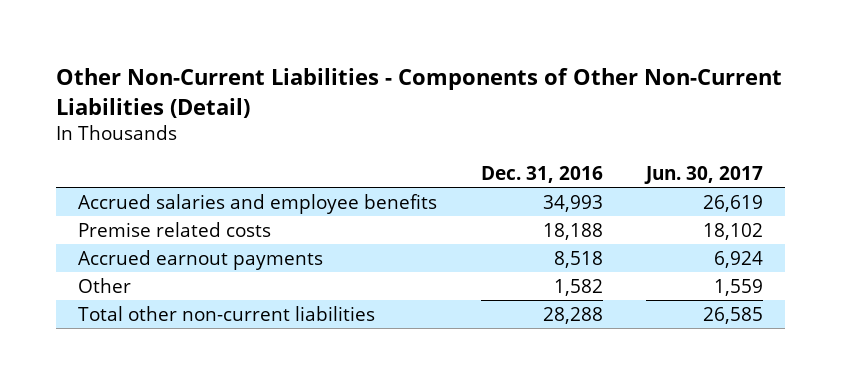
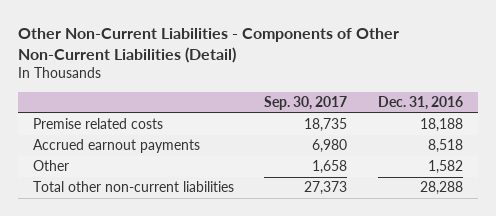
- | Dec. 31, 2016 | Jun. 30, 2017
+ | Sep. 30, 2017 | Dec. 31, 2016
- Accrued salaries and employee benefits | 34,993 | 26,619

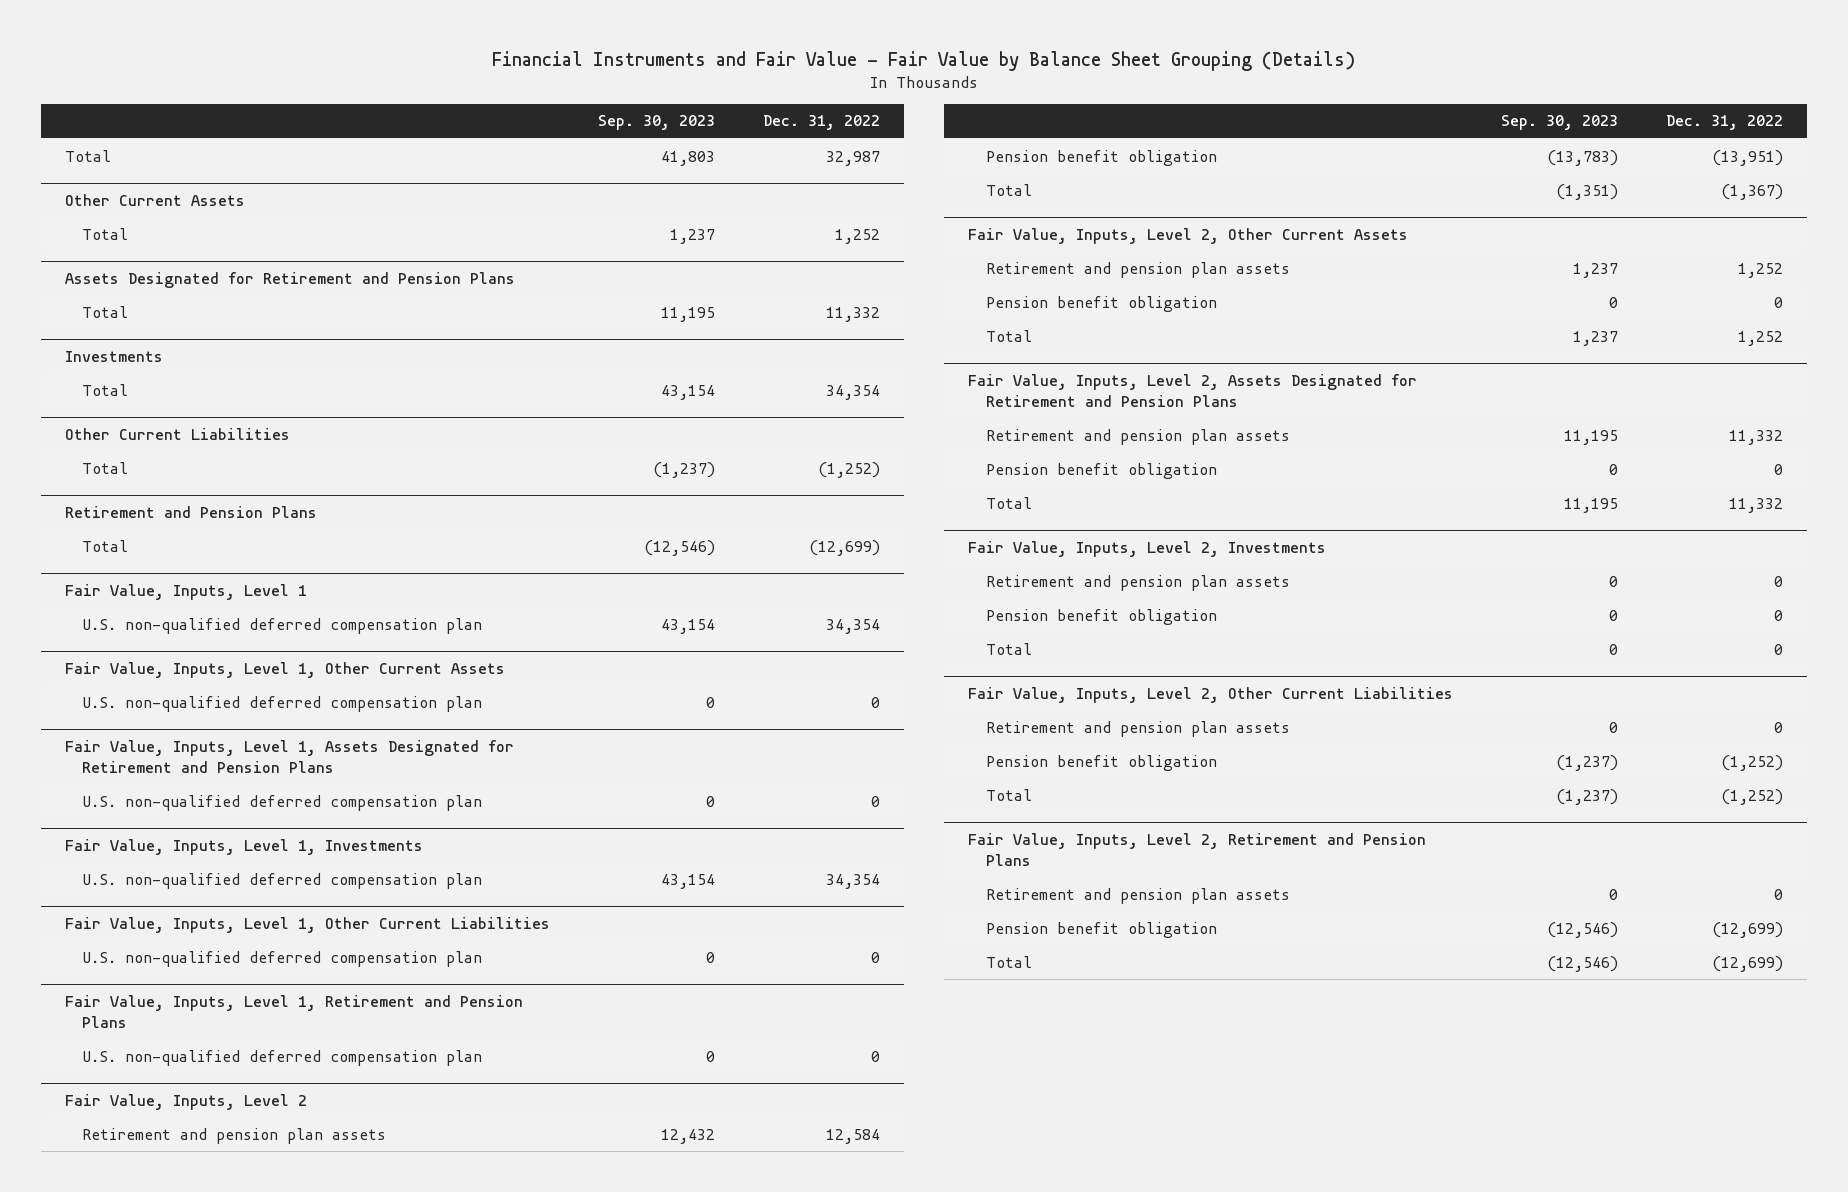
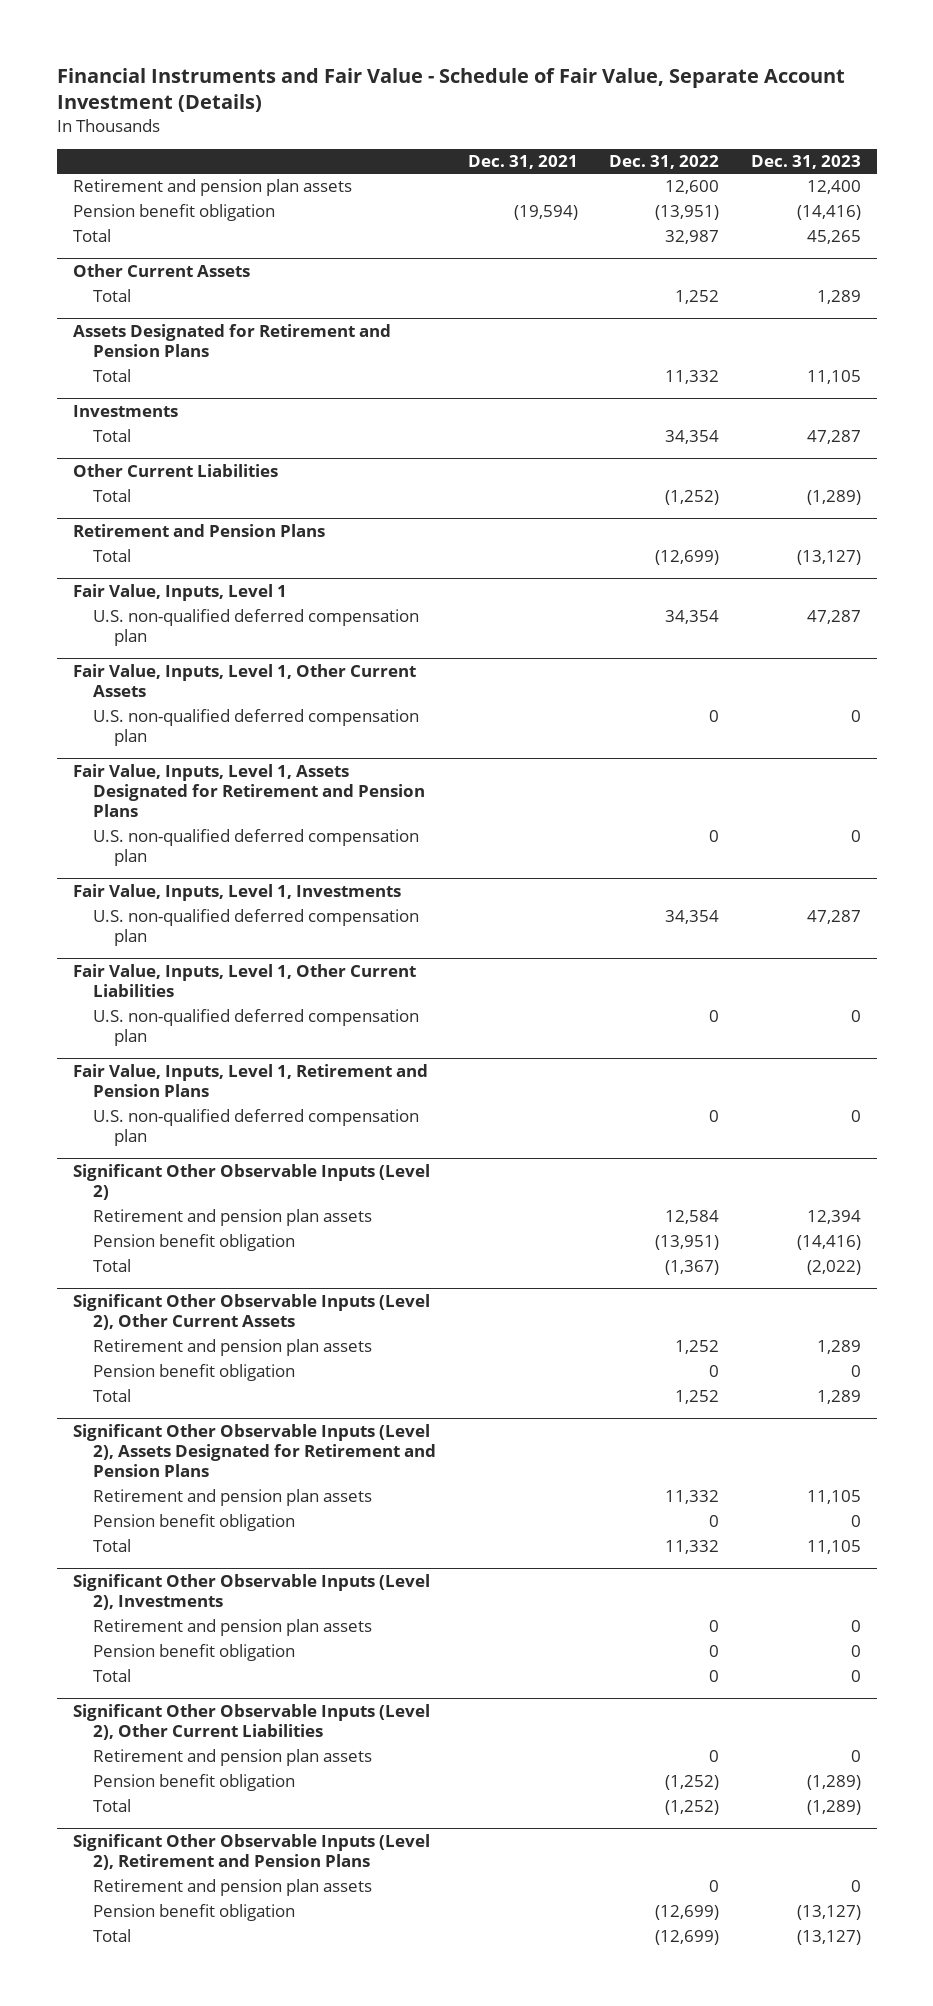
- Financial Instruments and Fair Value - Fair Value by Balance Sheet Grouping (Details)
+ Financial Instruments and Fair Value - Schedule of Fair Value, Separate Account Investment (Details)
- | Sep. 30, 2023 | Dec. 31, 2022
+ | Dec. 31, 2021 | Dec. 31, 2022 | Dec. 31, 2023
+ Retirement and pension plan assets | | 12,600 | 12,400
+ Pension benefit obligation | (19,594) | (13,951) | (14,416)
- Fair Value, Inputs, Level 2
+ Significant Other Observable Inputs (Level 2)
- Fair Value, Inputs, Level 2, Other Current Assets
+ Significant Other Observable Inputs (Level 2), Other Current Assets
- Fair Value, Inputs, Level 2, Assets Designated for Retirement and Pension Plans
+ Significant Other Observable Inputs (Level 2), Assets Designated for Retirement and Pension Plans
- Fair Value, Inputs, Level 2, Investments
+ Significant Other Observable Inputs (Level 2), Investments
- Fair Value, Inputs, Level 2, Other Current Liabilities
+ Significant Other Observable Inputs (Level 2), Other Current Liabilities
- Fair Value, Inputs, Level 2, Retirement and Pension Plans
+ Significant Other Observable Inputs (Level 2), Retirement and Pension Plans

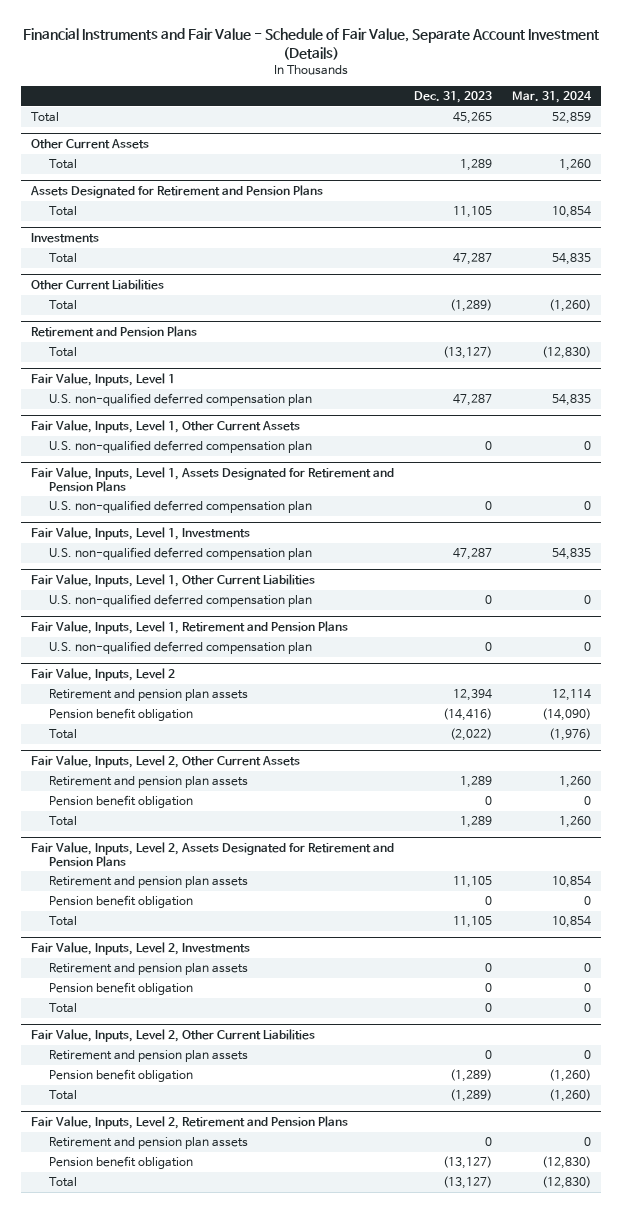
- | Dec. 31, 2021 | Dec. 31, 2022 | Dec. 31, 2023
+ | Dec. 31, 2023 | Mar. 31, 2024
- Retirement and pension plan assets | | 12,600 | 12,400
- Pension benefit obligation | (19,594) | (13,951) | (14,416)
- Significant Other Observable Inputs (Level 2)
+ Fair Value, Inputs, Level 2
- Significant Other Observable Inputs (Level 2), Other Current Assets
+ Fair Value, Inputs, Level 2, Other Current Assets
- Significant Other Observable Inputs (Level 2), Assets Designated for Retirement and Pension Plans
+ Fair Value, Inputs, Level 2, Assets Designated for Retirement and Pension Plans
- Significant Other Observable Inputs (Level 2), Investments
+ Fair Value, Inputs, Level 2, Investments
- Significant Other Observable Inputs (Level 2), Other Current Liabilities
+ Fair Value, Inputs, Level 2, Other Current Liabilities
- Significant Other Observable Inputs (Level 2), Retirement and Pension Plans
+ Fair Value, Inputs, Level 2, Retirement and Pension Plans

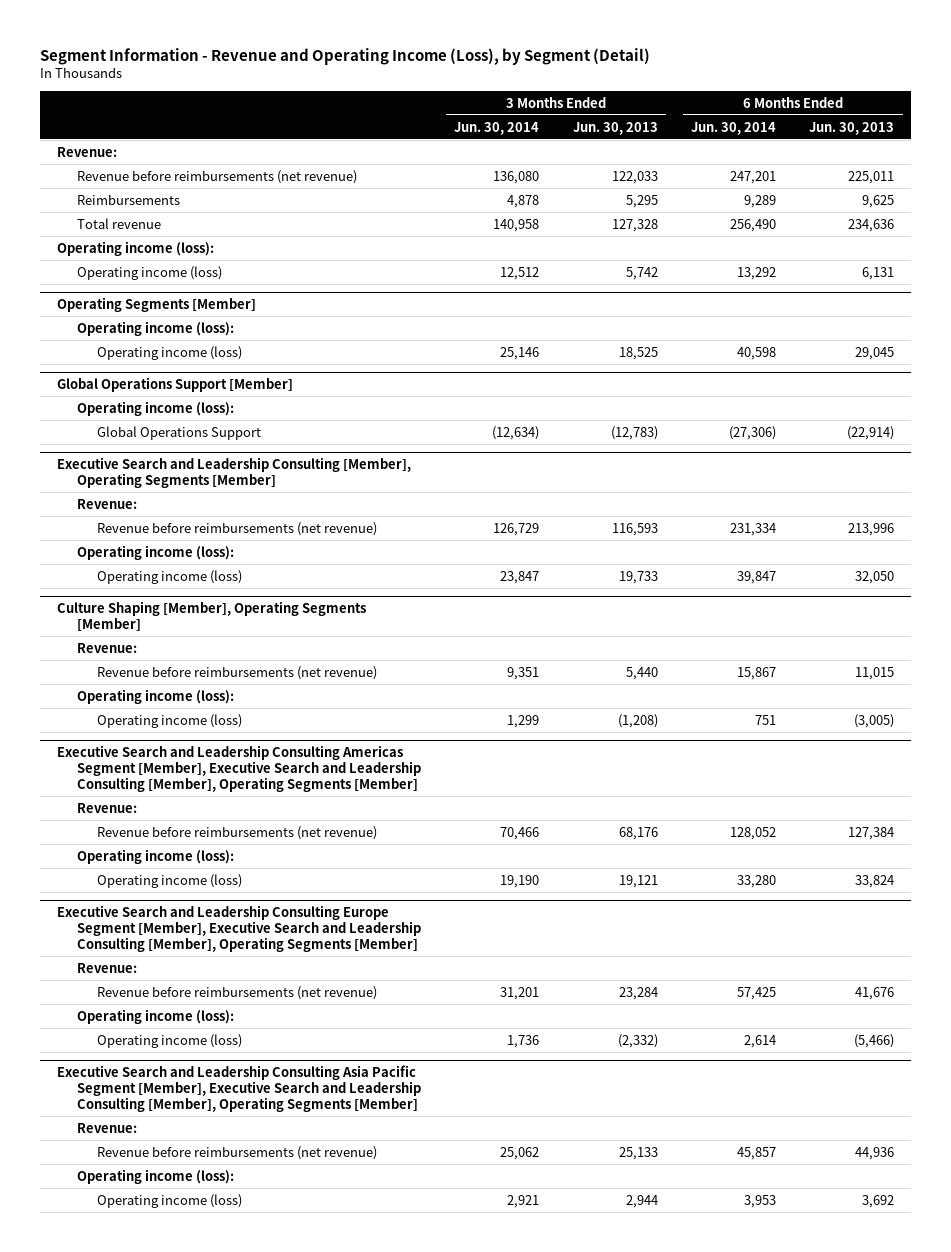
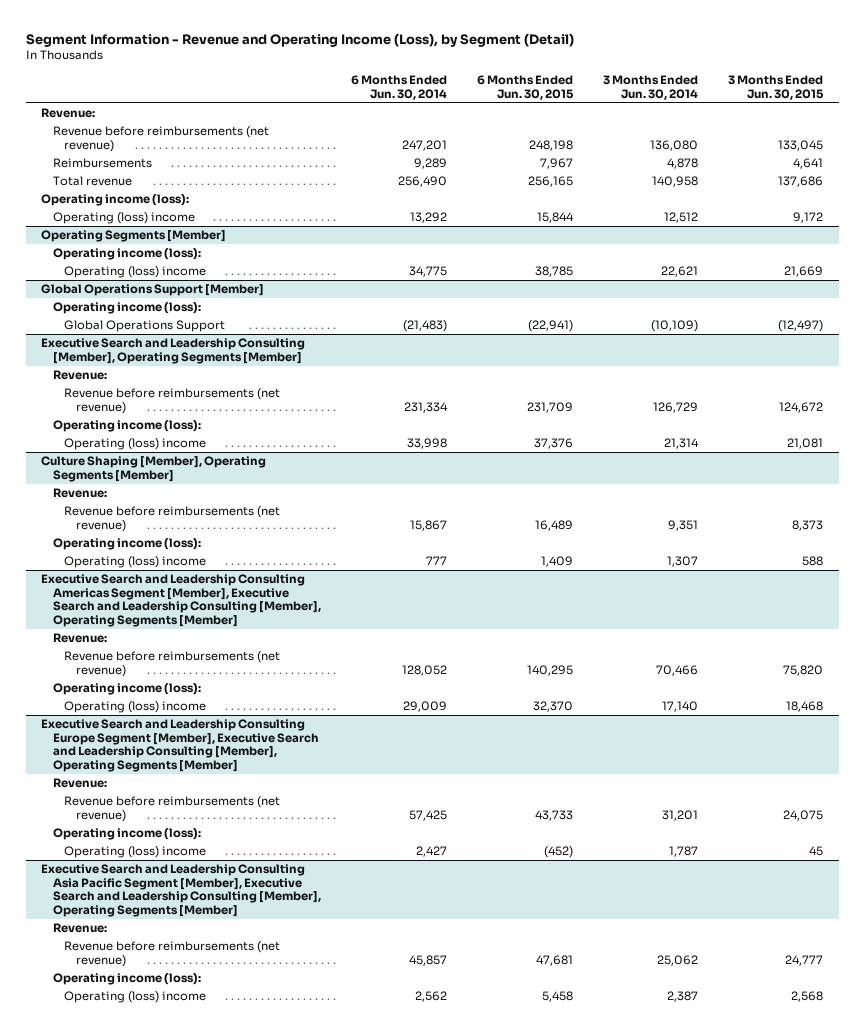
- | 3 Months Ended Jun. 30, 2014 | 3 Months Ended Jun. 30, 2013 | 6 Months Ended Jun. 30, 2014 | 6 Months Ended Jun. 30, 2013
+ | 6 Months Ended Jun. 30, 2014 | 6 Months Ended Jun. 30, 2015 | 3 Months Ended Jun. 30, 2014 | 3 Months Ended Jun. 30, 2015
- Operating income (loss) | 12,512 | 5,742 | 13,292 | 6,131
+ Operating (loss) income | 13,292 | 15,844 | 12,512 | 9,172
@ Operating Segments [Member]
- Operating income (loss) | 25,146 | 18,525 | 40,598 | 29,045
+ Operating (loss) income | 34,775 | 38,785 | 22,621 | 21,669
@ Global Operations Support [Member]
- Global Operations Support | (12,634) | (12,783) | (27,306) | (22,914)
+ Global Operations Support | (21,483) | (22,941) | (10,109) | (12,497)
@ Executive Search and Leadership Consulting [Member], Operating Segments [Member]
- Operating income (loss) | 23,847 | 19,733 | 39,847 | 32,050
+ Operating (loss) income | 33,998 | 37,376 | 21,314 | 21,081
@ Culture Shaping [Member], Operating Segments [Member]
- Operating income (loss) | 1,299 | (1,208) | 751 | (3,005)
+ Operating (loss) income | 777 | 1,409 | 1,307 | 588
@ Executive Search and Leadership Consulting Americas Segment [Member], Executive Search and Leadership Consulting [Member], Operating Segments [Member]
- Operating income (loss) | 19,190 | 19,121 | 33,280 | 33,824
+ Operating (loss) income | 29,009 | 32,370 | 17,140 | 18,468
@ Executive Search and Leadership Consulting Europe Segment [Member], Executive Search and Leadership Consulting [Member], Operating Segments [Member]
- Operating income (loss) | 1,736 | (2,332) | 2,614 | (5,466)
+ Operating (loss) income | 2,427 | (452) | 1,787 | 45
@ Executive Search and Leadership Consulting Asia Pacific Segment [Member], Executive Search and Leadership Consulting [Member], Operating Segments [Member]
- Operating income (loss) | 2,921 | 2,944 | 3,953 | 3,692
+ Operating (loss) income | 2,562 | 5,458 | 2,387 | 2,568

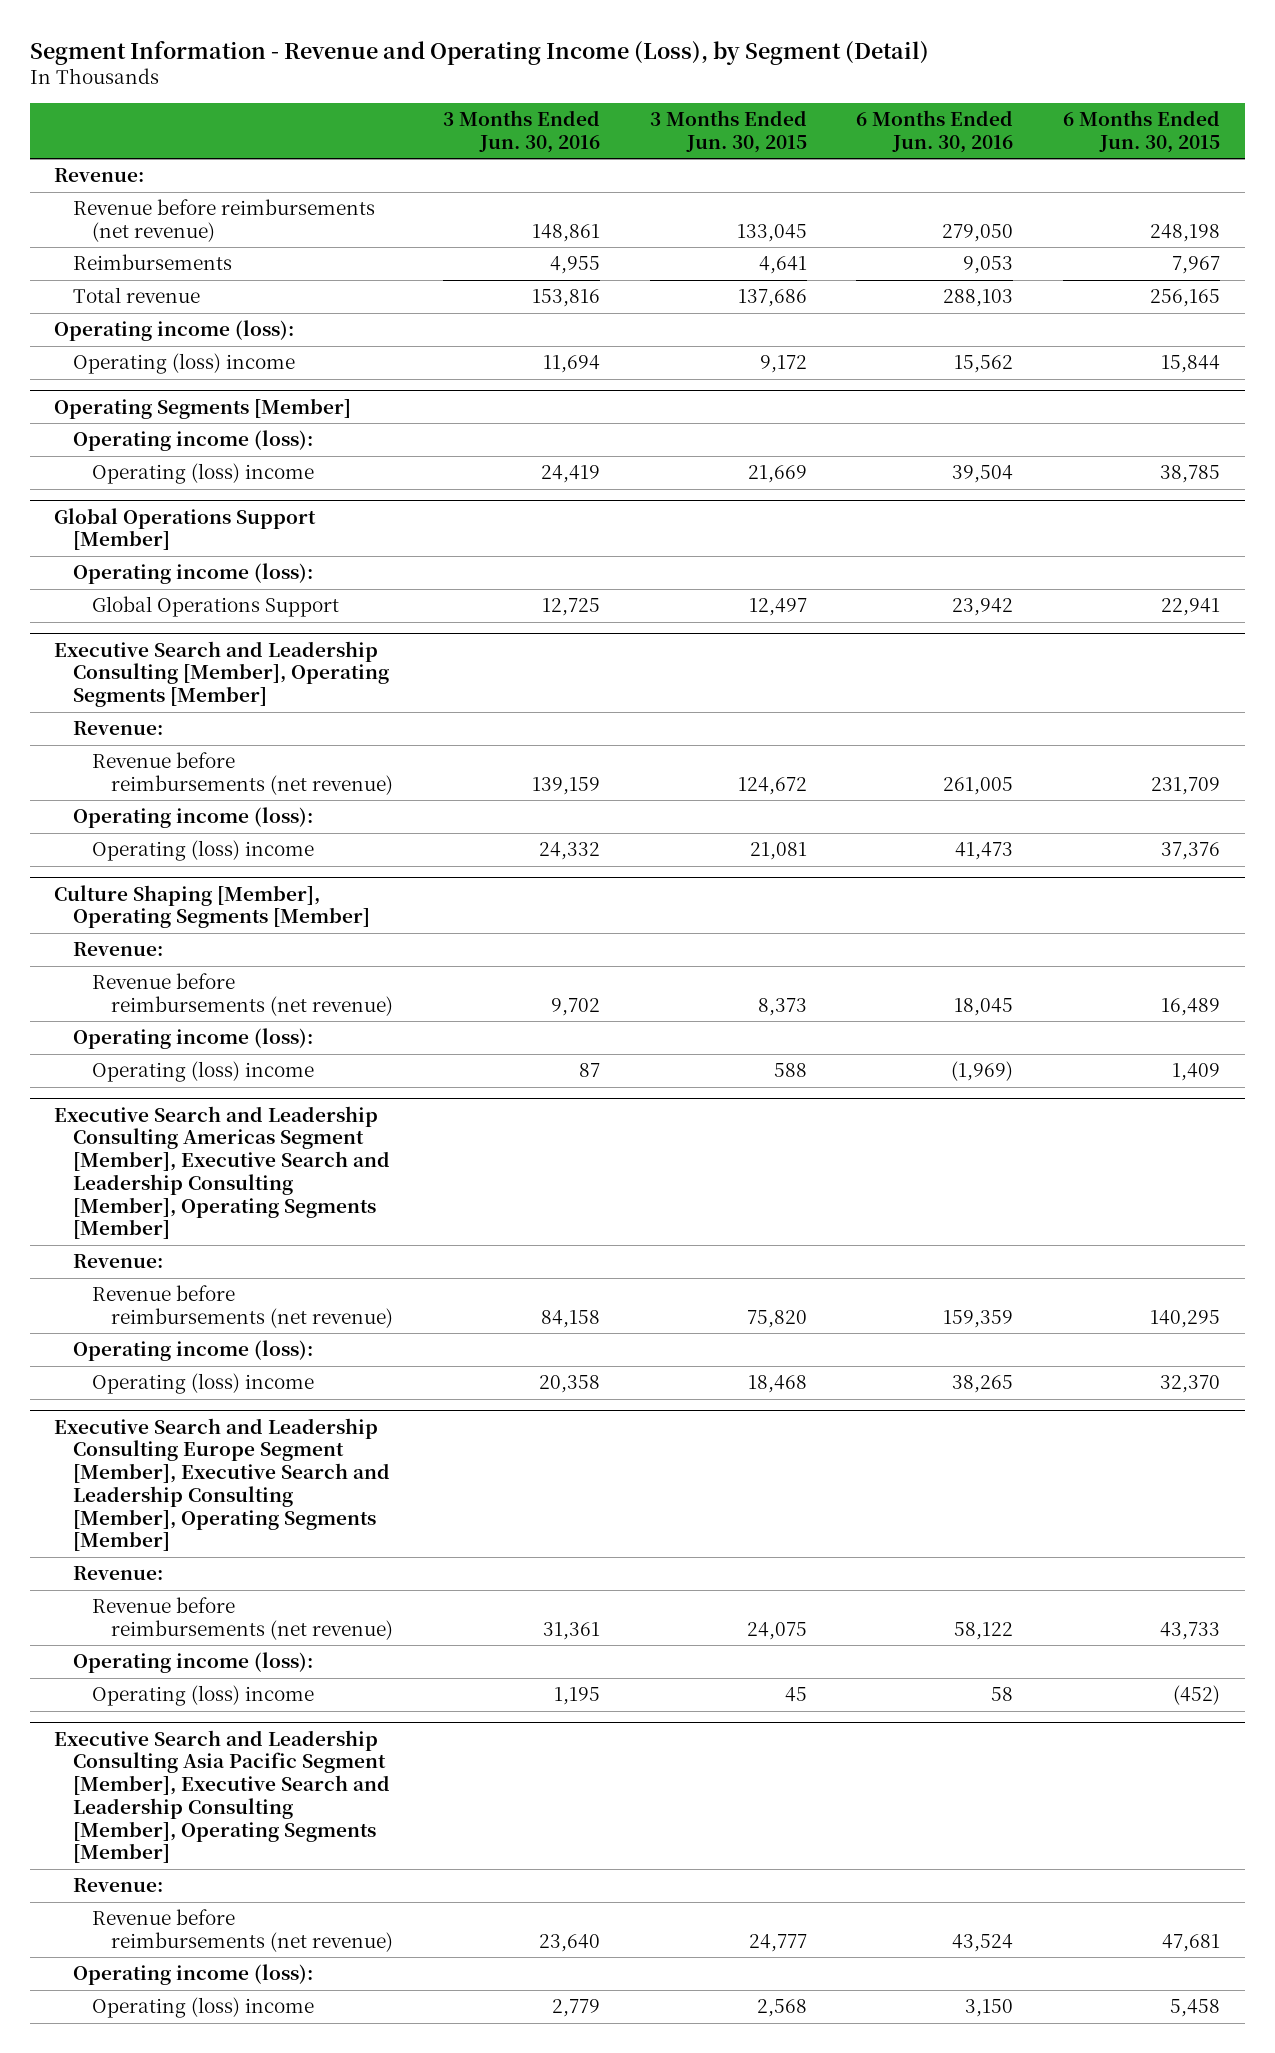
- | 6 Months Ended Jun. 30, 2014 | 6 Months Ended Jun. 30, 2015 | 3 Months Ended Jun. 30, 2014 | 3 Months Ended Jun. 30, 2015
+ | 3 Months Ended Jun. 30, 2016 | 3 Months Ended Jun. 30, 2015 | 6 Months Ended Jun. 30, 2016 | 6 Months Ended Jun. 30, 2015
@ Global Operations Support [Member]
- Global Operations Support | (21,483) | (22,941) | (10,109) | (12,497)
+ Global Operations Support | 12,725 | 12,497 | 23,942 | 22,941

